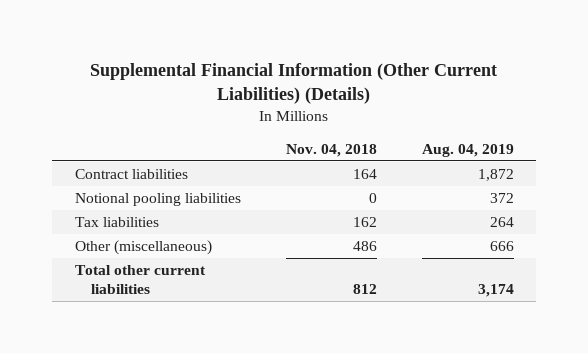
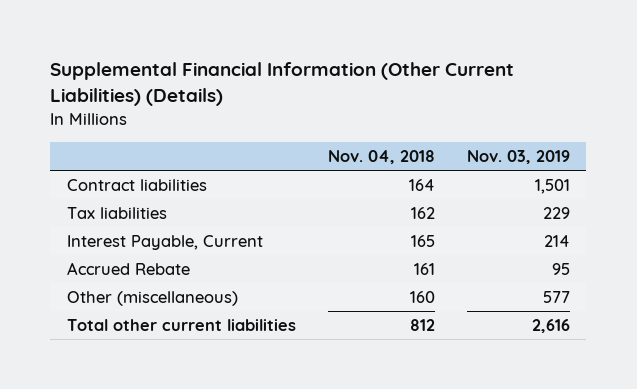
- | Nov. 04, 2018 | Aug. 04, 2019
+ | Nov. 04, 2018 | Nov. 03, 2019
- Notional pooling liabilities | 0 | 372
- Other (miscellaneous) | 486 | 666
+ Interest Payable, Current | 165 | 214
+ Accrued Rebate | 161 | 95
+ Other (miscellaneous) | 160 | 577

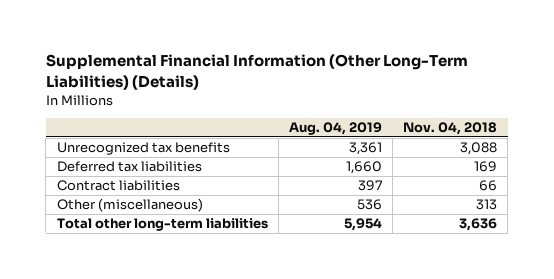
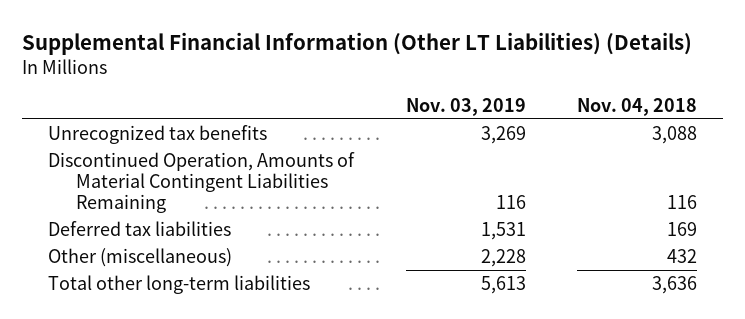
- Supplemental Financial Information (Other Long-Term Liabilities) (Details)
+ Supplemental Financial Information (Other LT Liabilities) (Details)
- | Aug. 04, 2019 | Nov. 04, 2018
+ | Nov. 03, 2019 | Nov. 04, 2018
+ Discontinued Operation, Amounts of Material Contingent Liabilities Remaining | 116 | 116
- Contract liabilities | 397 | 66
- Other (miscellaneous) | 536 | 313
+ Other (miscellaneous) | 2,228 | 432

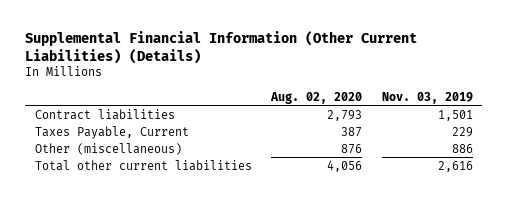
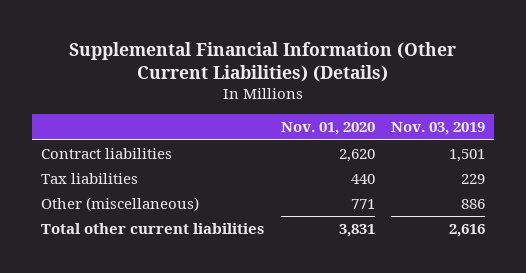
- | Aug. 02, 2020 | Nov. 03, 2019
+ | Nov. 01, 2020 | Nov. 03, 2019
- Taxes Payable, Current | 387 | 229
+ Tax liabilities | 440 | 229

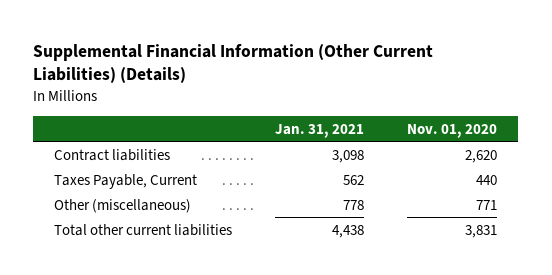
- | Nov. 01, 2020 | Nov. 03, 2019
+ | Jan. 31, 2021 | Nov. 01, 2020
- Tax liabilities | 440 | 229
+ Taxes Payable, Current | 562 | 440

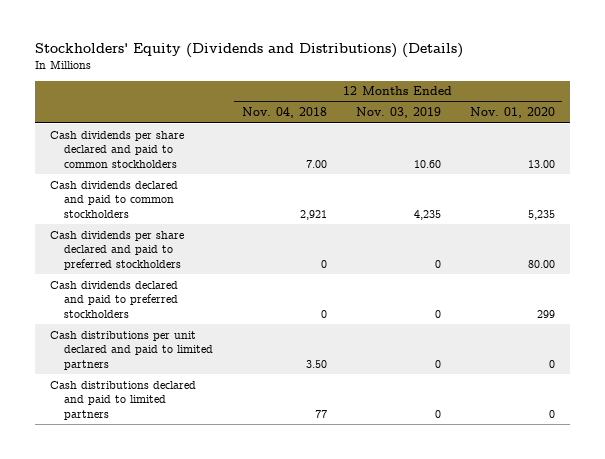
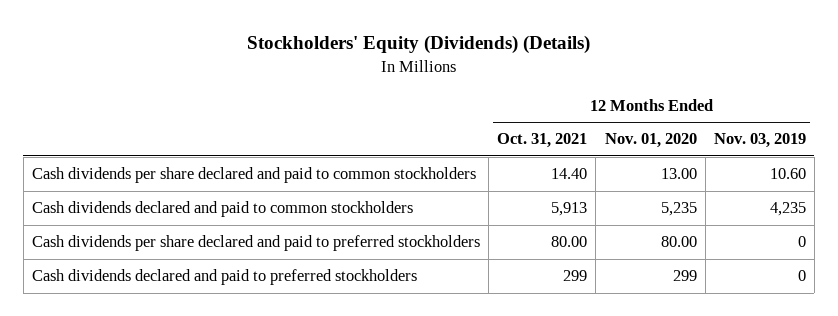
- Stockholders' Equity (Dividends and Distributions) (Details)
+ Stockholders' Equity (Dividends) (Details)
- | 12 Months Ended Nov. 04, 2018 | 12 Months Ended Nov. 03, 2019 | 12 Months Ended Nov. 01, 2020
+ | 12 Months Ended Oct. 31, 2021 | 12 Months Ended Nov. 01, 2020 | 12 Months Ended Nov. 03, 2019
- Cash distributions per unit declared and paid to limited partners | 3.50 | 0 | 0
- Cash distributions declared and paid to limited partners | 77 | 0 | 0

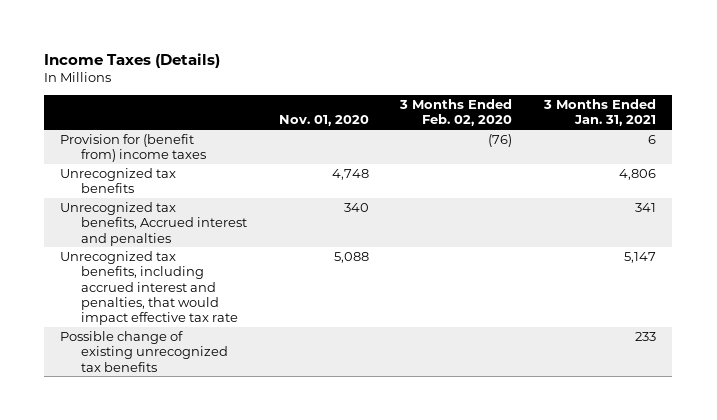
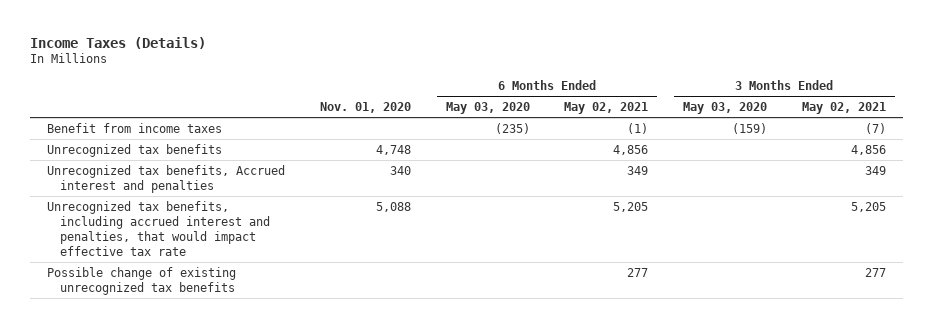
- | Nov. 01, 2020 | 3 Months Ended Feb. 02, 2020 | 3 Months Ended Jan. 31, 2021
+ | Nov. 01, 2020 | 6 Months Ended May 03, 2020 | 6 Months Ended May 02, 2021 | 3 Months Ended May 03, 2020 | 3 Months Ended May 02, 2021
- Provision for (benefit from) income taxes | | (76) | 6
+ Benefit from income taxes | | (235) | (1) | (159) | (7)

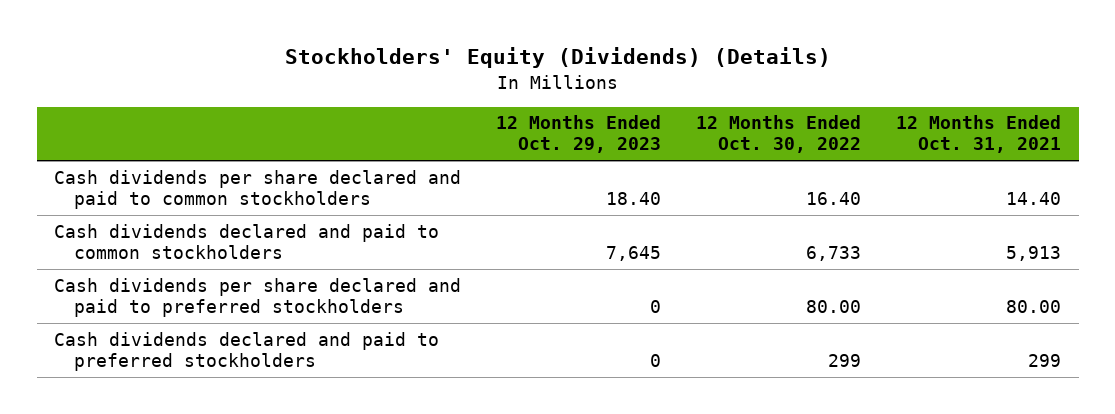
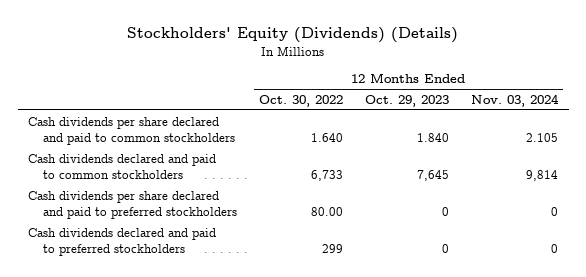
- | 12 Months Ended Oct. 29, 2023 | 12 Months Ended Oct. 30, 2022 | 12 Months Ended Oct. 31, 2021
+ | 12 Months Ended Oct. 30, 2022 | 12 Months Ended Oct. 29, 2023 | 12 Months Ended Nov. 03, 2024
- Cash dividends per share declared and paid to common stockholders | 18.40 | 16.40 | 14.40
+ Cash dividends per share declared and paid to common stockholders | 1.640 | 1.840 | 2.105

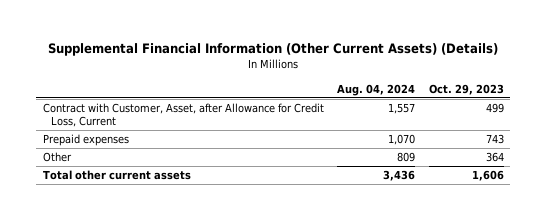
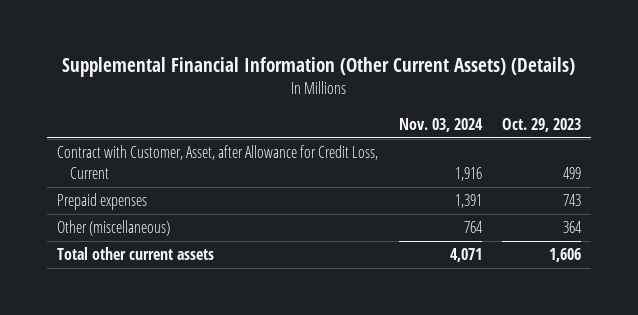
- | Aug. 04, 2024 | Oct. 29, 2023
+ | Nov. 03, 2024 | Oct. 29, 2023
- Other | 809 | 364
+ Other (miscellaneous) | 764 | 364

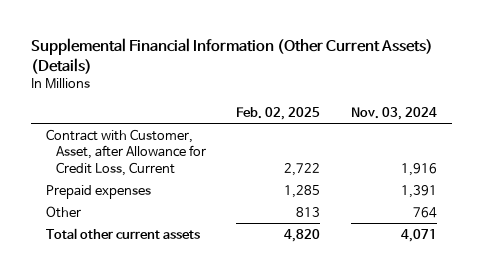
- | Nov. 03, 2024 | Oct. 29, 2023
+ | Feb. 02, 2025 | Nov. 03, 2024
- Other (miscellaneous) | 764 | 364
+ Other | 813 | 764

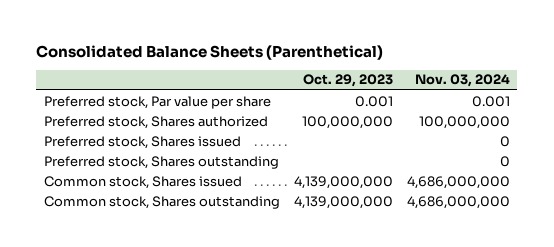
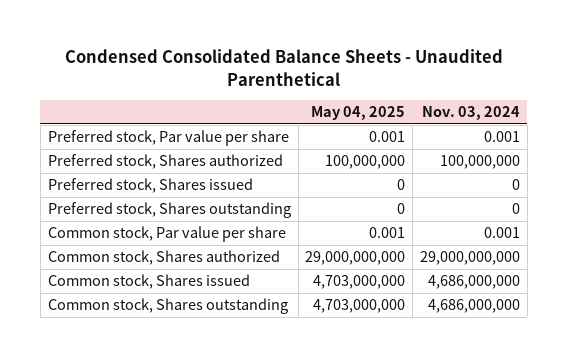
- Consolidated Balance Sheets (Parenthetical)
+ Condensed Consolidated Balance Sheets - Unaudited Parenthetical
- | Oct. 29, 2023 | Nov. 03, 2024
+ | May 04, 2025 | Nov. 03, 2024
+ Common stock, Par value per share | 0.001 | 0.001
+ Common stock, Shares authorized | 29,000,000,000 | 29,000,000,000

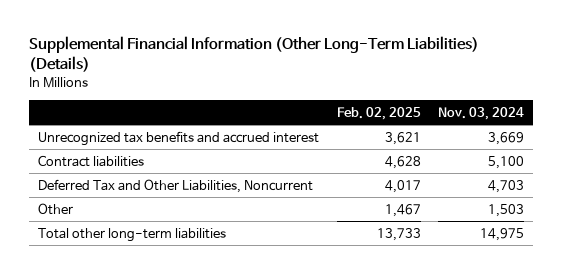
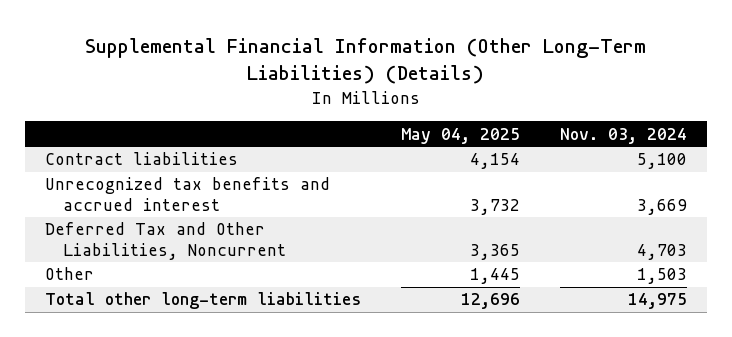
- | Feb. 02, 2025 | Nov. 03, 2024
+ | May 04, 2025 | Nov. 03, 2024
moved down: Unrecognized tax benefits and accrued interest | 3,732 | 3,669

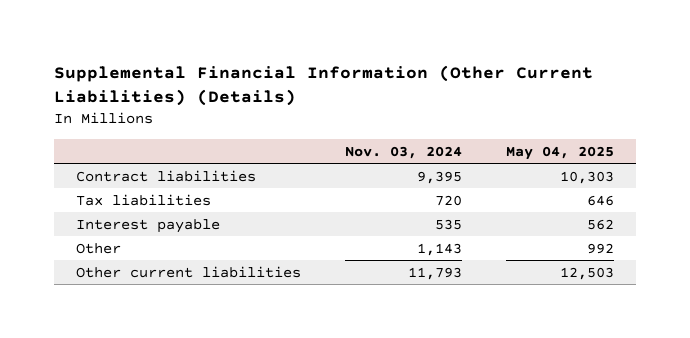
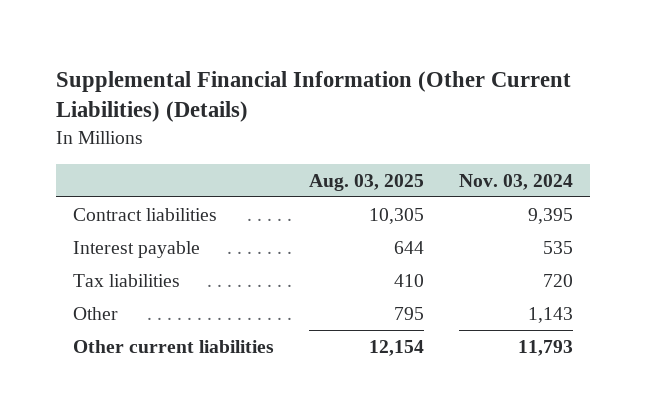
- | Nov. 03, 2024 | May 04, 2025
+ | Aug. 03, 2025 | Nov. 03, 2024
moved down: Tax liabilities | 410 | 720

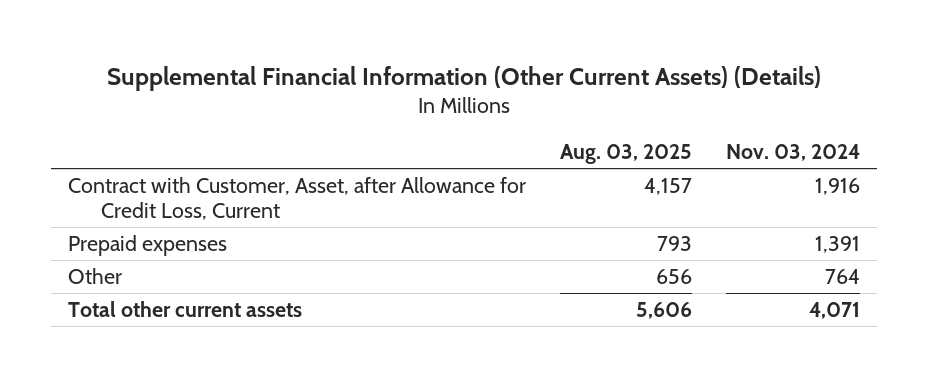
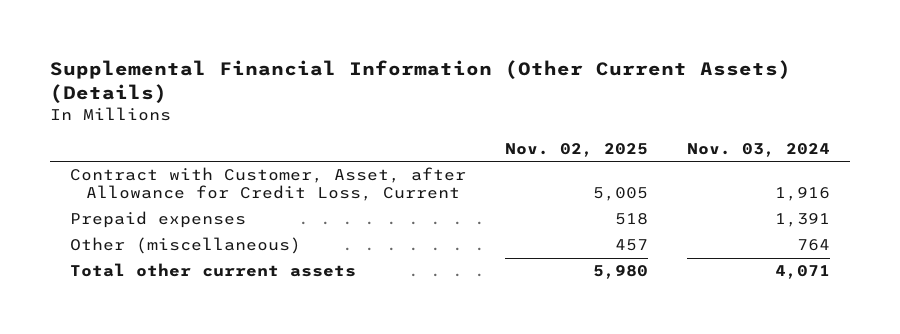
- | Aug. 03, 2025 | Nov. 03, 2024
+ | Nov. 02, 2025 | Nov. 03, 2024
- Other | 656 | 764
+ Other (miscellaneous) | 457 | 764

